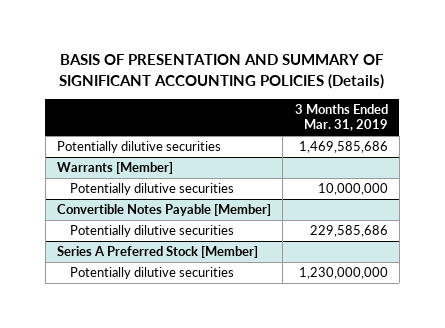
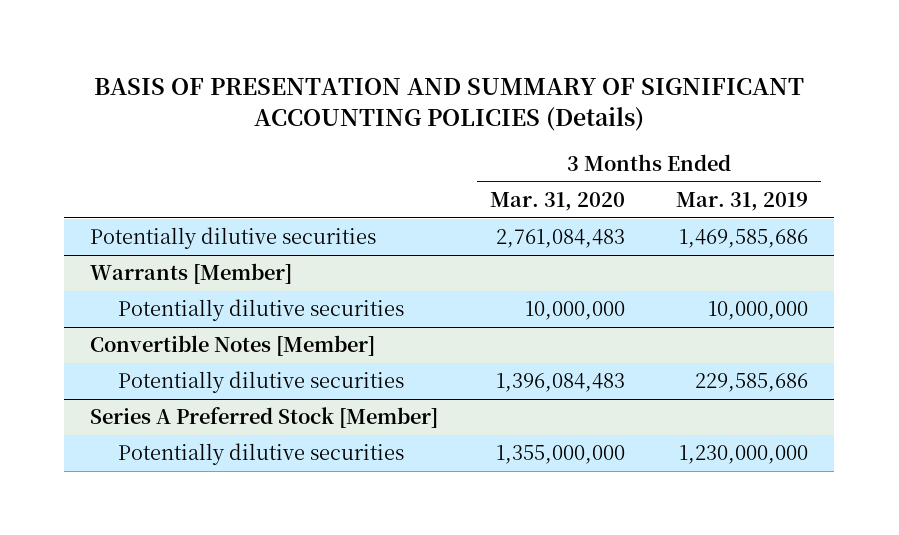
- | 3 Months Ended Mar. 31, 2019
+ | 3 Months Ended Mar. 31, 2020 | 3 Months Ended Mar. 31, 2019
- Convertible Notes Payable [Member]
+ Convertible Notes [Member]

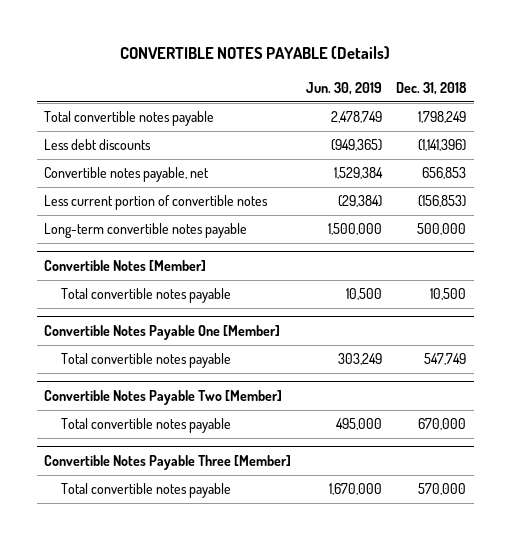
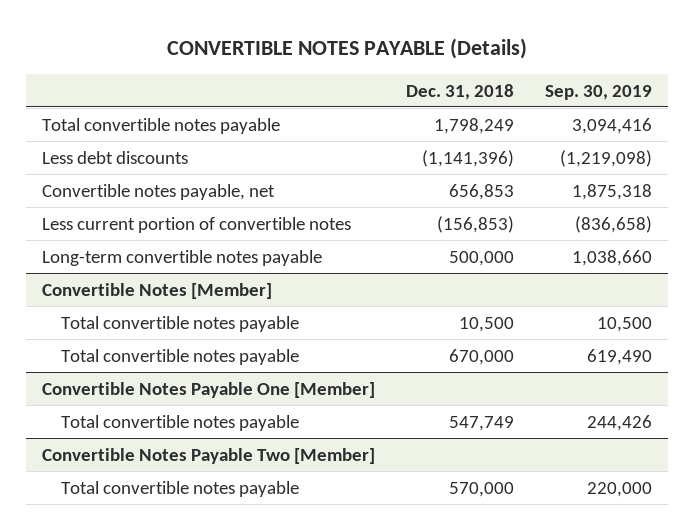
- | Jun. 30, 2019 | Dec. 31, 2018
+ | Dec. 31, 2018 | Sep. 30, 2019
@ Convertible Notes [Member]
+ Total convertible notes payable | 670,000 | 619,490
@ Convertible Notes Payable Two [Member]
- Total convertible notes payable | 495,000 | 670,000
- Convertible Notes Payable Three [Member]

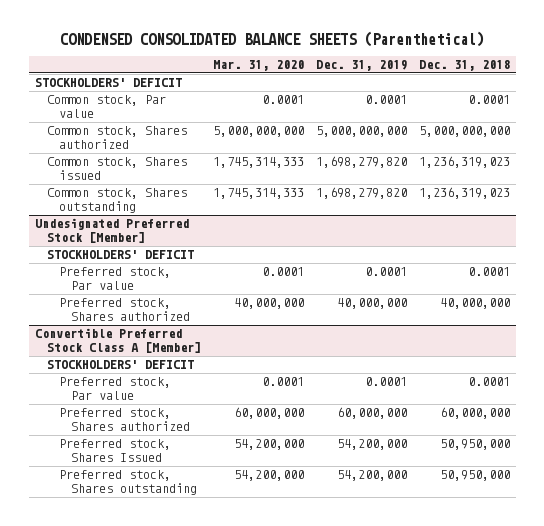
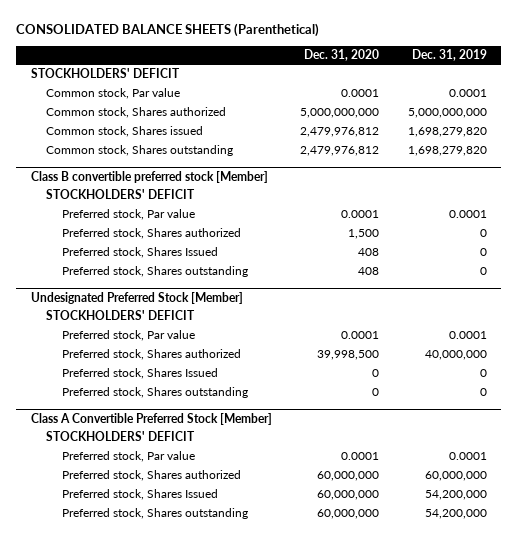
- CONDENSED CONSOLIDATED BALANCE SHEETS (Parenthetical)
+ CONSOLIDATED BALANCE SHEETS (Parenthetical)
- | Mar. 31, 2020 | Dec. 31, 2019 | Dec. 31, 2018
+ | Dec. 31, 2020 | Dec. 31, 2019
+ Class B convertible preferred stock [Member]
+ STOCKHOLDERS' DEFICIT
+ Preferred stock, Par value | 0.0001 | 0.0001
+ Preferred stock, Shares authorized | 1,500 | 0
+ Preferred stock, Shares Issued | 408 | 0
+ Preferred stock, Shares outstanding | 408 | 0
- Convertible Preferred Stock Class A [Member]
@ Undesignated Preferred Stock [Member]
+ Preferred stock, Shares Issued | 0 | 0
+ Preferred stock, Shares outstanding | 0 | 0
+ Class A Convertible Preferred Stock [Member]

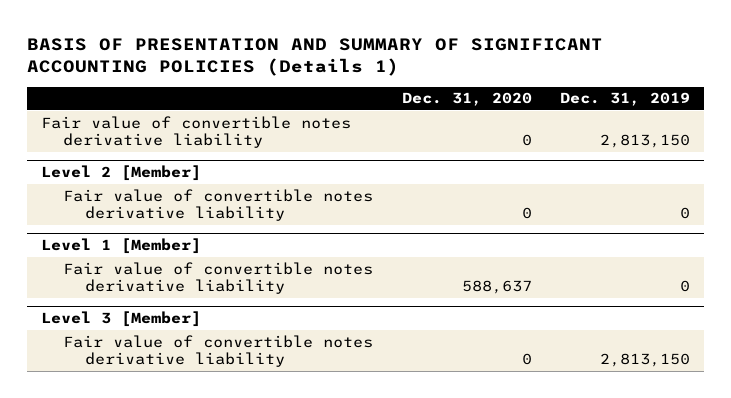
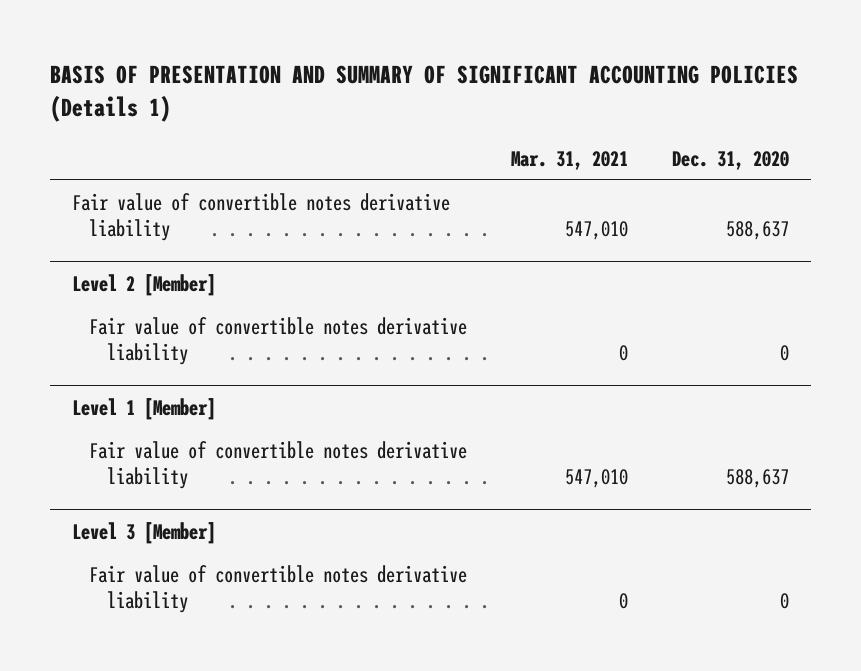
- | Dec. 31, 2020 | Dec. 31, 2019
+ | Mar. 31, 2021 | Dec. 31, 2020
- Fair value of convertible notes derivative liability | 0 | 2,813,150
+ Fair value of convertible notes derivative liability | 547,010 | 588,637

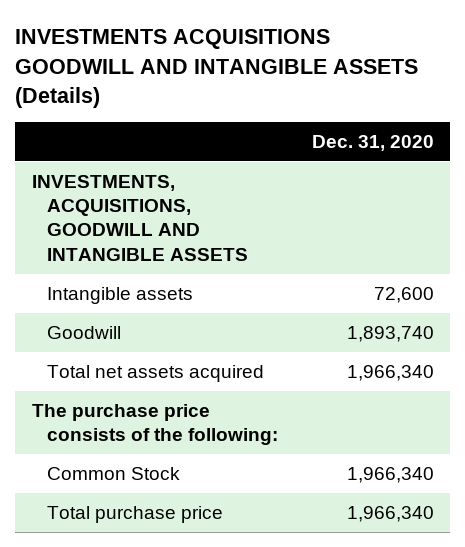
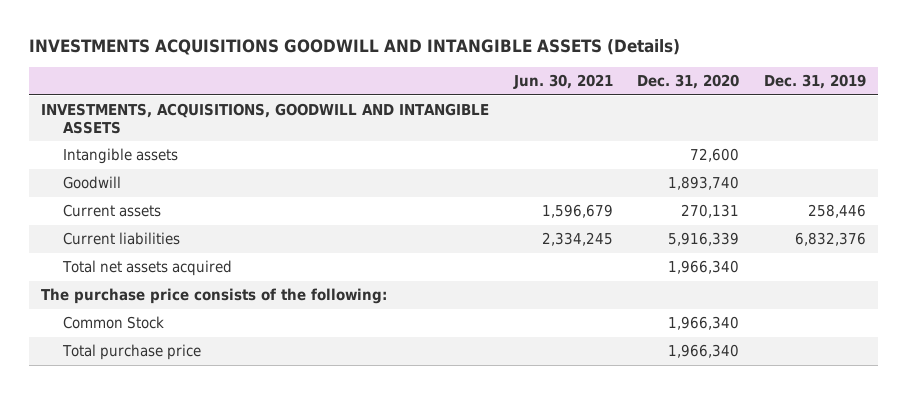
- | Dec. 31, 2020
+ | Jun. 30, 2021 | Dec. 31, 2020 | Dec. 31, 2019
+ Current assets | 1,596,679 | 270,131 | 258,446
+ Current liabilities | 2,334,245 | 5,916,339 | 6,832,376

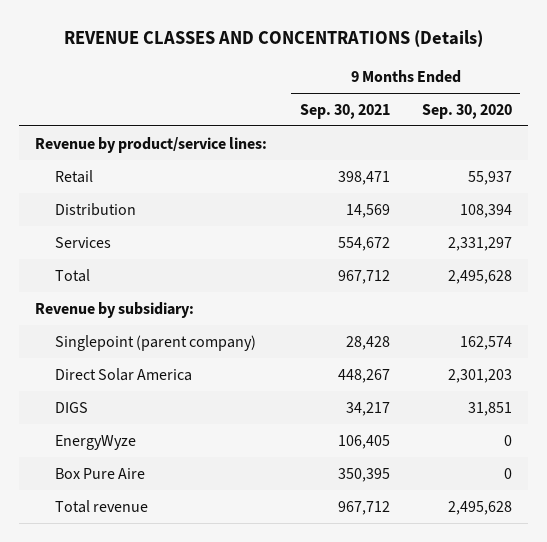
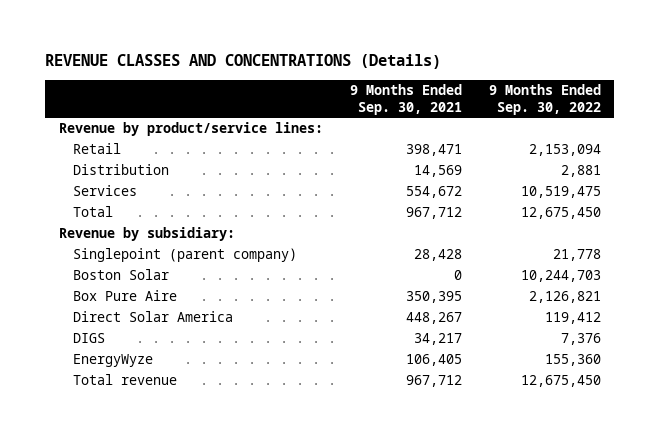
- | 9 Months Ended Sep. 30, 2021 | 9 Months Ended Sep. 30, 2020
+ | 9 Months Ended Sep. 30, 2021 | 9 Months Ended Sep. 30, 2022
+ Boston Solar | 0 | 10,244,703
moved up: Box Pure Aire | 350,395 | 2,126,821

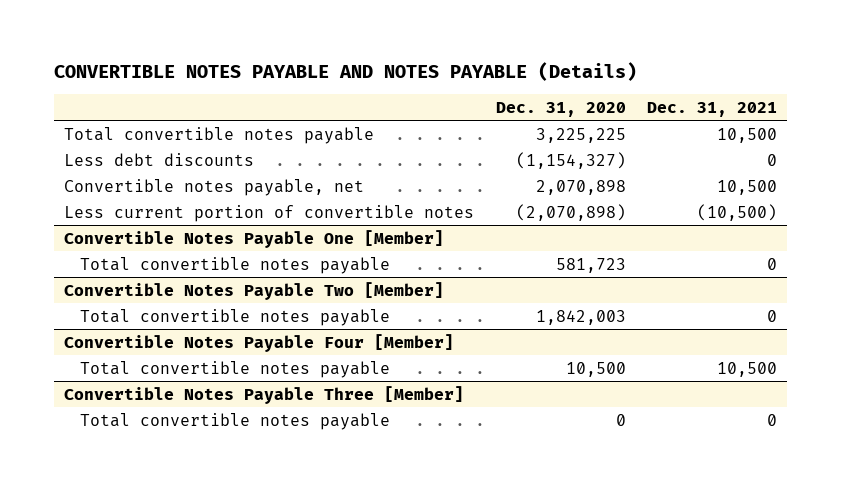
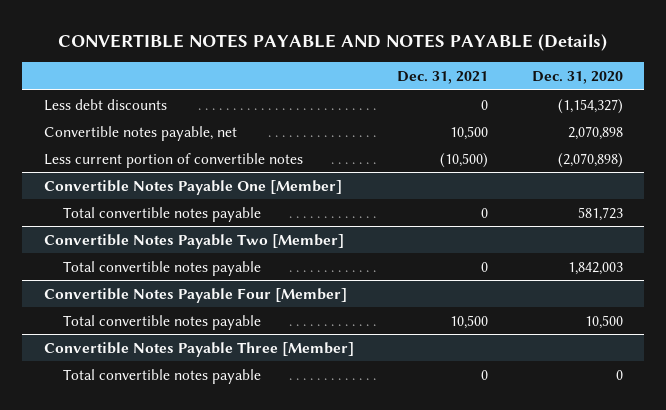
- | Dec. 31, 2020 | Dec. 31, 2021
+ | Dec. 31, 2021 | Dec. 31, 2020
- Total convertible notes payable | 3,225,225 | 10,500

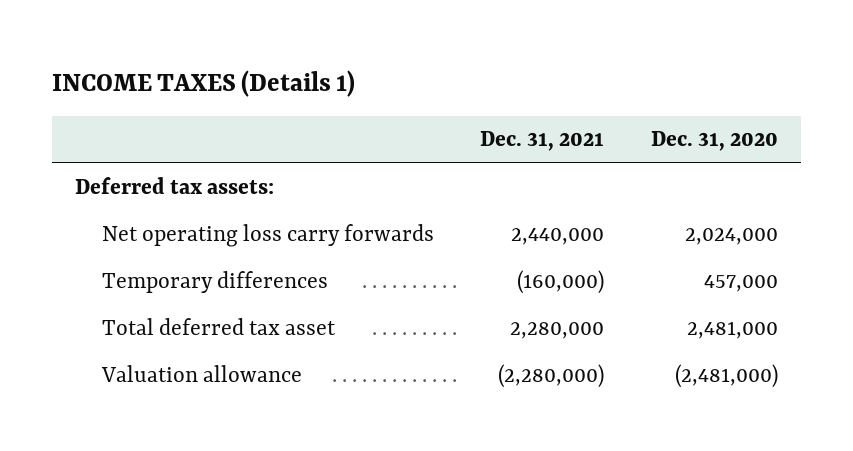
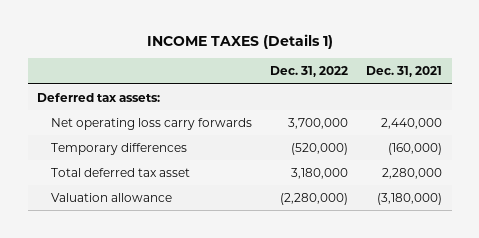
- | Dec. 31, 2021 | Dec. 31, 2020
+ | Dec. 31, 2022 | Dec. 31, 2021
- Valuation allowance | (2,280,000) | (2,481,000)
+ Valuation allowance | (2,280,000) | (3,180,000)

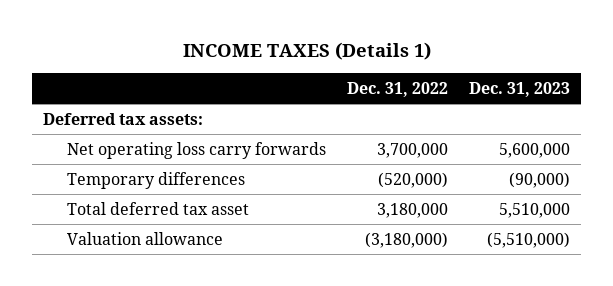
- | Dec. 31, 2022 | Dec. 31, 2021
+ | Dec. 31, 2022 | Dec. 31, 2023
- Valuation allowance | (2,280,000) | (3,180,000)
+ Valuation allowance | (3,180,000) | (5,510,000)

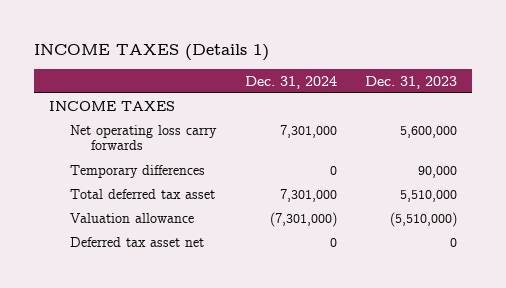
- | Dec. 31, 2022 | Dec. 31, 2023
+ | Dec. 31, 2024 | Dec. 31, 2023
- Deferred tax assets:
+ INCOME TAXES
- Temporary differences | (520,000) | (90,000)
+ Temporary differences | 0 | 90,000
+ Deferred tax asset net | 0 | 0

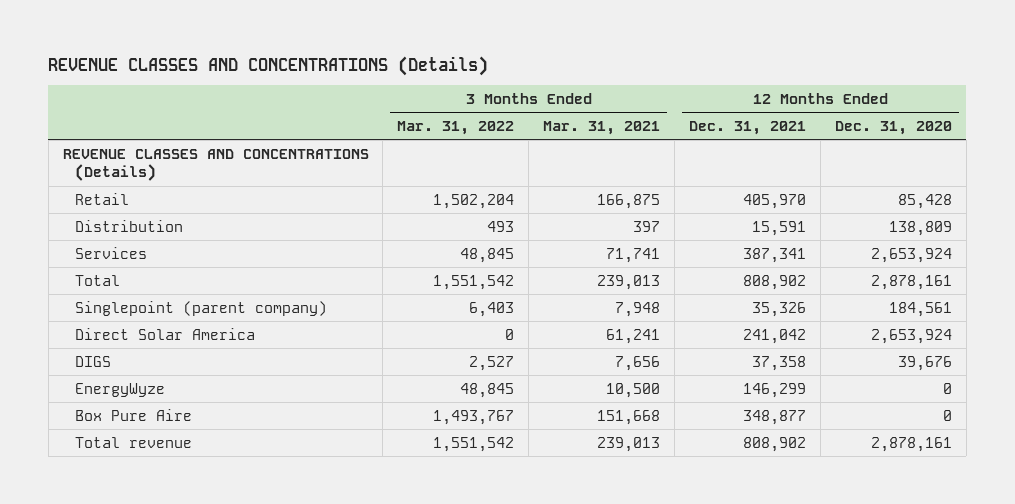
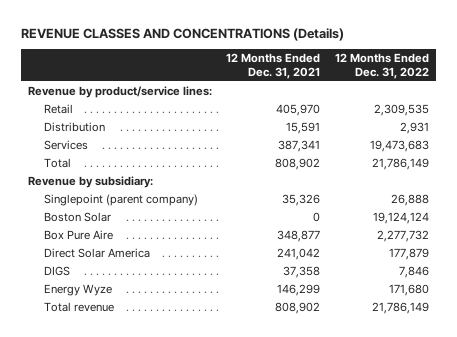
- | 3 Months Ended Mar. 31, 2022 | 3 Months Ended Mar. 31, 2021 | 12 Months Ended Dec. 31, 2021 | 12 Months Ended Dec. 31, 2020
+ | 12 Months Ended Dec. 31, 2021 | 12 Months Ended Dec. 31, 2022
- REVENUE CLASSES AND CONCENTRATIONS (Details)
+ Revenue by product/service lines:
+ Revenue by subsidiary:
+ Boston Solar | 0 | 19,124,124
moved up: Box Pure Aire | 348,877 | 2,277,732
- EnergyWyze | 48,845 | 10,500 | 146,299 | 0
+ Energy Wyze | 146,299 | 171,680

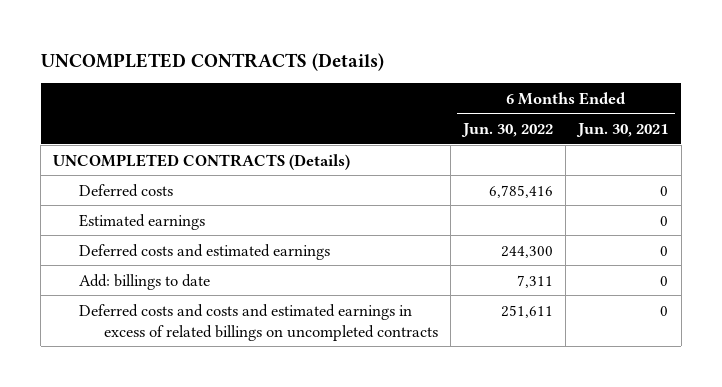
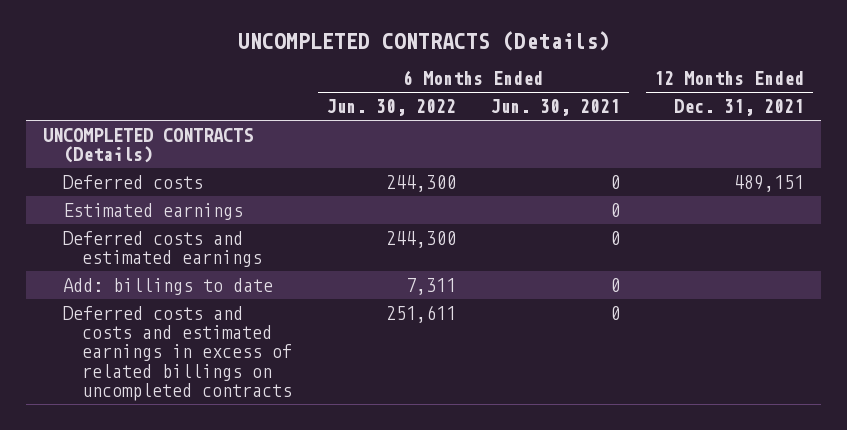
- | 6 Months Ended Jun. 30, 2022 | 6 Months Ended Jun. 30, 2021
+ | 6 Months Ended Jun. 30, 2022 | 6 Months Ended Jun. 30, 2021 | 12 Months Ended Dec. 31, 2021
- Deferred costs | 6,785,416 | 0
+ Deferred costs | 244,300 | 0 | 489,151

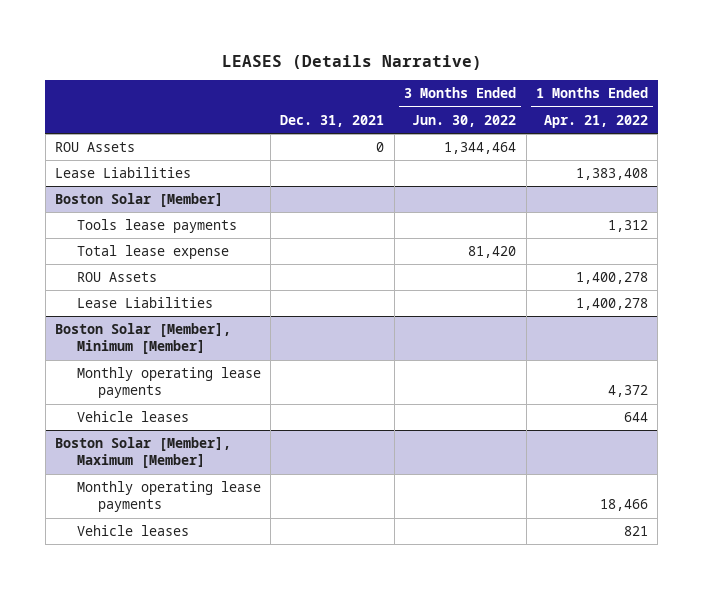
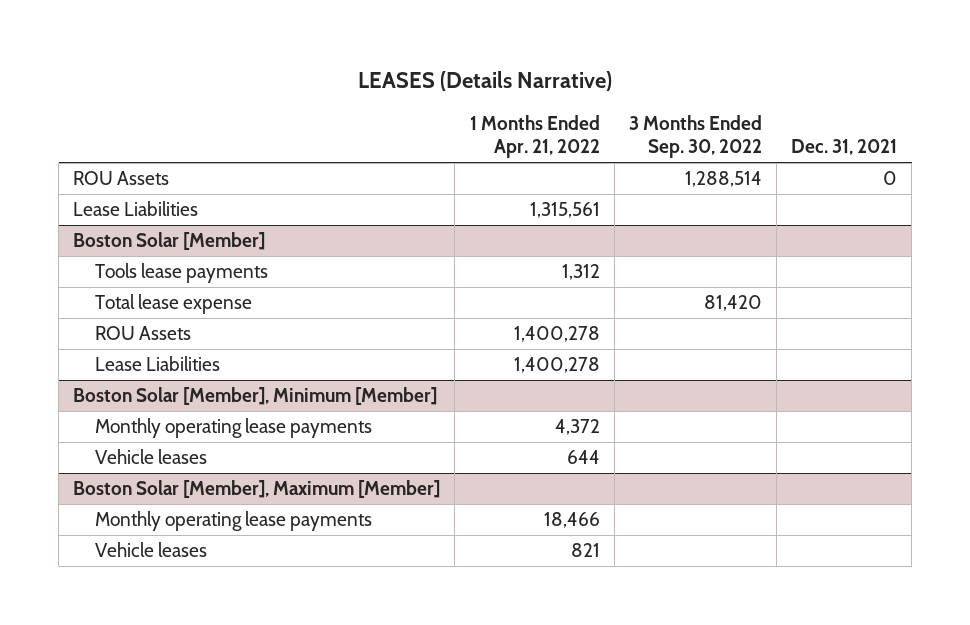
- | Dec. 31, 2021 | 3 Months Ended Jun. 30, 2022 | 1 Months Ended Apr. 21, 2022
+ | 1 Months Ended Apr. 21, 2022 | 3 Months Ended Sep. 30, 2022 | Dec. 31, 2021
- Lease Liabilities | | | 1,383,408
+ Lease Liabilities | 1,315,561 | |

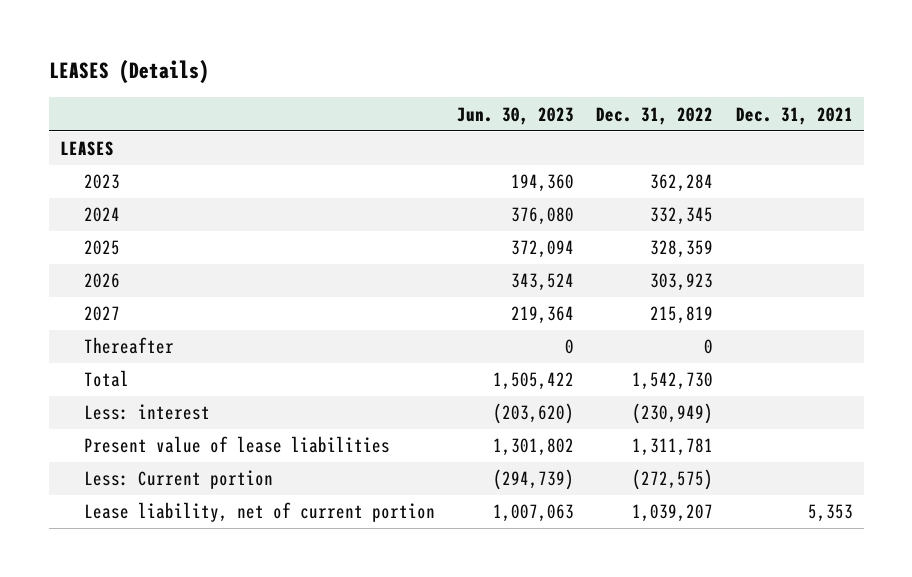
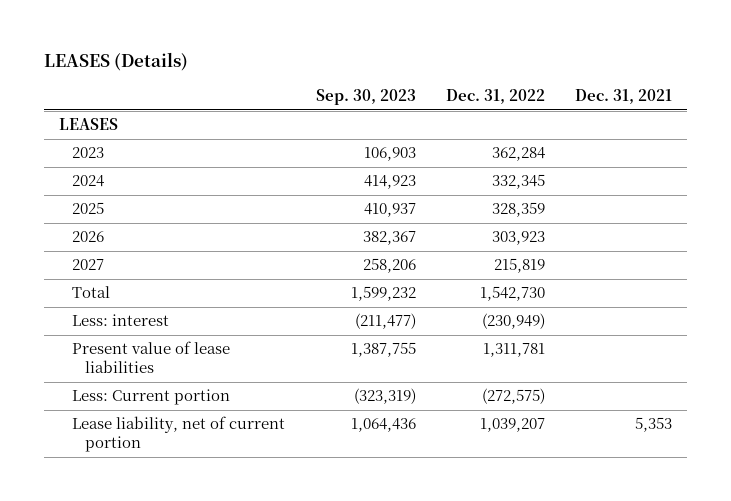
- | Jun. 30, 2023 | Dec. 31, 2022 | Dec. 31, 2021
+ | Sep. 30, 2023 | Dec. 31, 2022 | Dec. 31, 2021
- Thereafter | 0 | 0 |

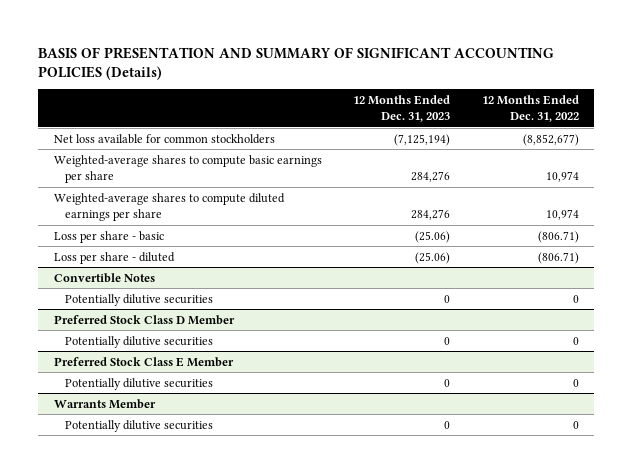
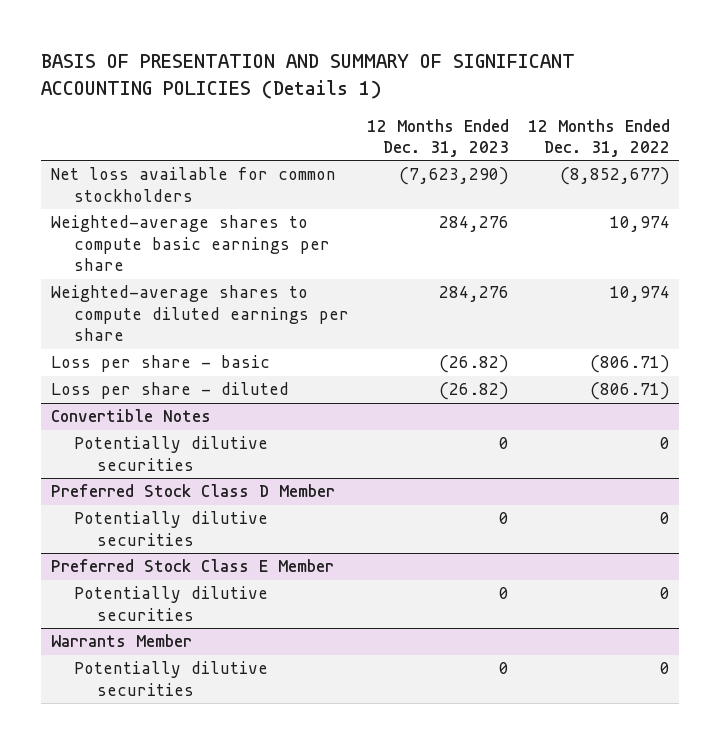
- BASIS OF PRESENTATION AND SUMMARY OF SIGNIFICANT ACCOUNTING POLICIES (Details)
+ BASIS OF PRESENTATION AND SUMMARY OF SIGNIFICANT ACCOUNTING POLICIES (Details 1)
- Net loss available for common stockholders | (7,125,194) | (8,852,677)
+ Net loss available for common stockholders | (7,623,290) | (8,852,677)
- Loss per share - basic | (25.06) | (806.71)
- Loss per share - diluted | (25.06) | (806.71)
+ Loss per share - basic | (26.82) | (806.71)
+ Loss per share - diluted | (26.82) | (806.71)

